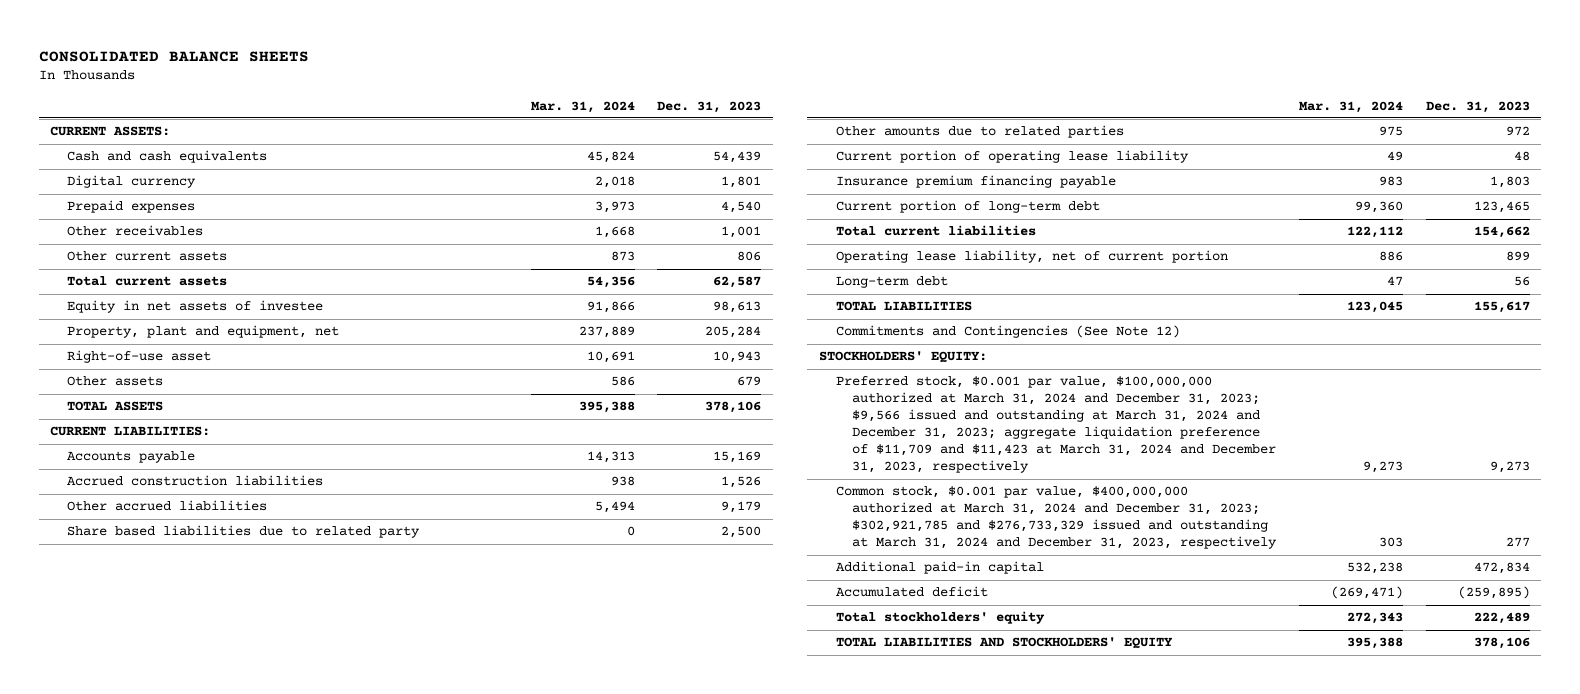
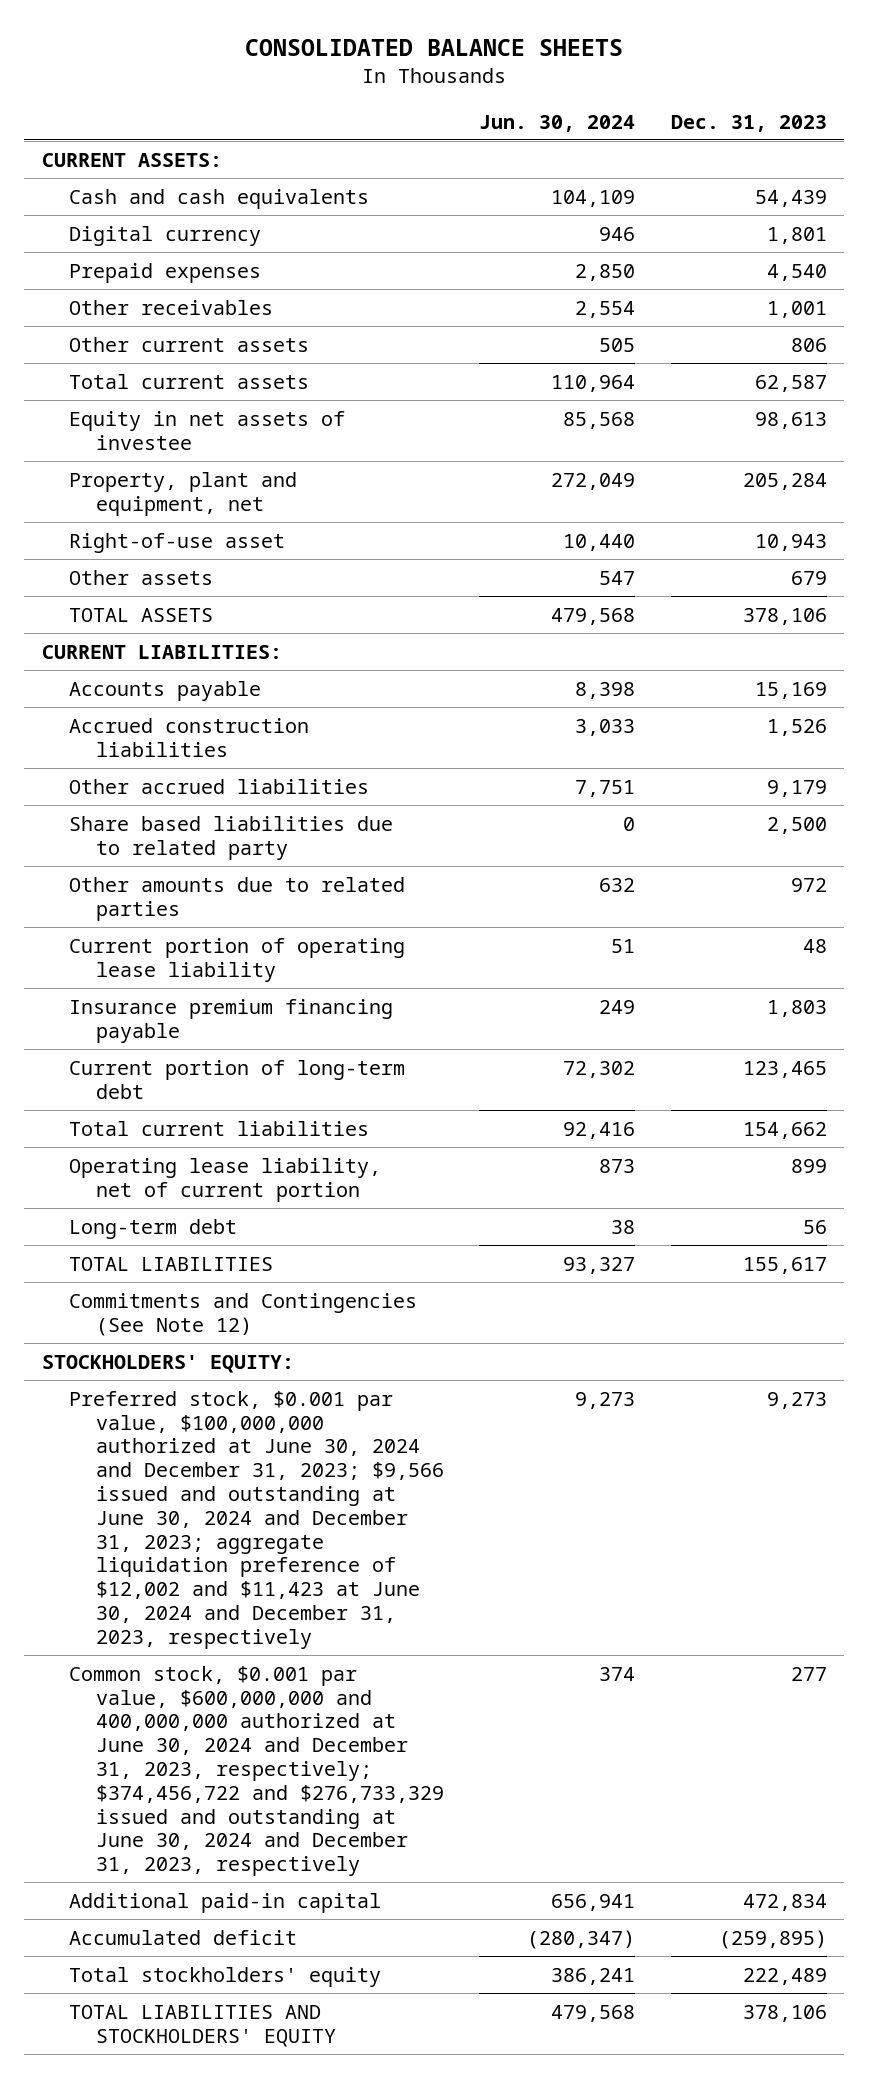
- | Mar. 31, 2024 | Dec. 31, 2023
+ | Jun. 30, 2024 | Dec. 31, 2023
- Preferred stock, $0.001 par value, $100,000,000 authorized at March 31, 2024 and December 31, 2023; $9,566 issued and outstanding at March 31, 2024 and December 31, 2023; aggregate liquidation preference of $11,709 and $11,423 at March 31, 2024 and December 31, 2023, respectively | 9,273 | 9,273
- Common stock, $0.001 par value, $400,000,000 authorized at March 31, 2024 and December 31, 2023; $302,921,785 and $276,733,329 issued and outstanding at March 31, 2024 and December 31, 2023, respectively | 303 | 277
+ Preferred stock, $0.001 par value, $100,000,000 authorized at June 30, 2024 and December 31, 2023; $9,566 issued and outstanding at June 30, 2024 and December 31, 2023; aggregate liquidation preference of $12,002 and $11,423 at June 30, 2024 and December 31, 2023, respectively | 9,273 | 9,273
+ Common stock, $0.001 par value, $600,000,000 and 400,000,000 authorized at June 30, 2024 and December 31, 2023, respectively; $374,456,722 and $276,733,329 issued and outstanding at June 30, 2024 and December 31, 2023, respectively | 374 | 277

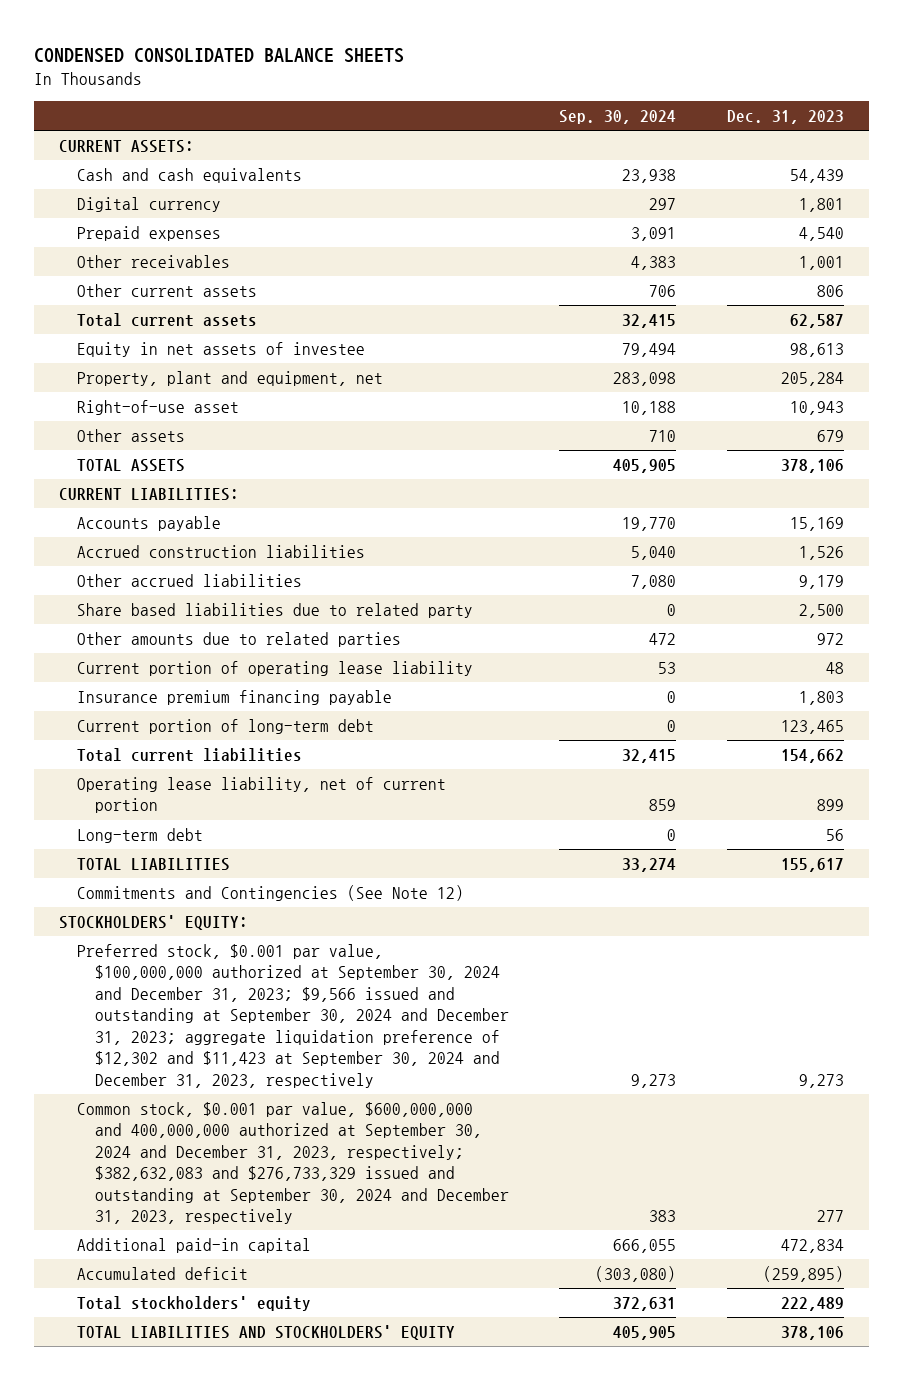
- CONSOLIDATED BALANCE SHEETS
+ CONDENSED CONSOLIDATED BALANCE SHEETS
- | Jun. 30, 2024 | Dec. 31, 2023
+ | Sep. 30, 2024 | Dec. 31, 2023
- Preferred stock, $0.001 par value, $100,000,000 authorized at June 30, 2024 and December 31, 2023; $9,566 issued and outstanding at June 30, 2024 and December 31, 2023; aggregate liquidation preference of $12,002 and $11,423 at June 30, 2024 and December 31, 2023, respectively | 9,273 | 9,273
- Common stock, $0.001 par value, $600,000,000 and 400,000,000 authorized at June 30, 2024 and December 31, 2023, respectively; $374,456,722 and $276,733,329 issued and outstanding at June 30, 2024 and December 31, 2023, respectively | 374 | 277
+ Preferred stock, $0.001 par value, $100,000,000 authorized at September 30, 2024 and December 31, 2023; $9,566 issued and outstanding at September 30, 2024 and December 31, 2023; aggregate liquidation preference of $12,302 and $11,423 at September 30, 2024 and December 31, 2023, respectively | 9,273 | 9,273
+ Common stock, $0.001 par value, $600,000,000 and 400,000,000 authorized at September 30, 2024 and December 31, 2023, respectively; $382,632,083 and $276,733,329 issued and outstanding at September 30, 2024 and December 31, 2023, respectively | 383 | 277

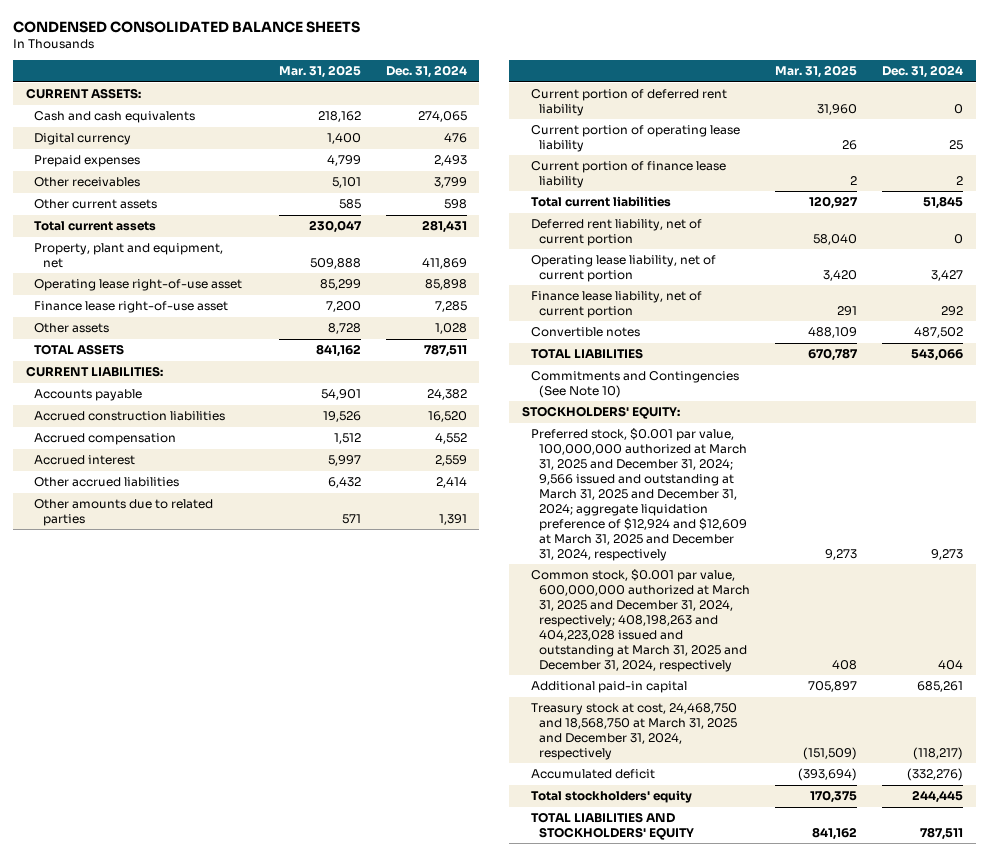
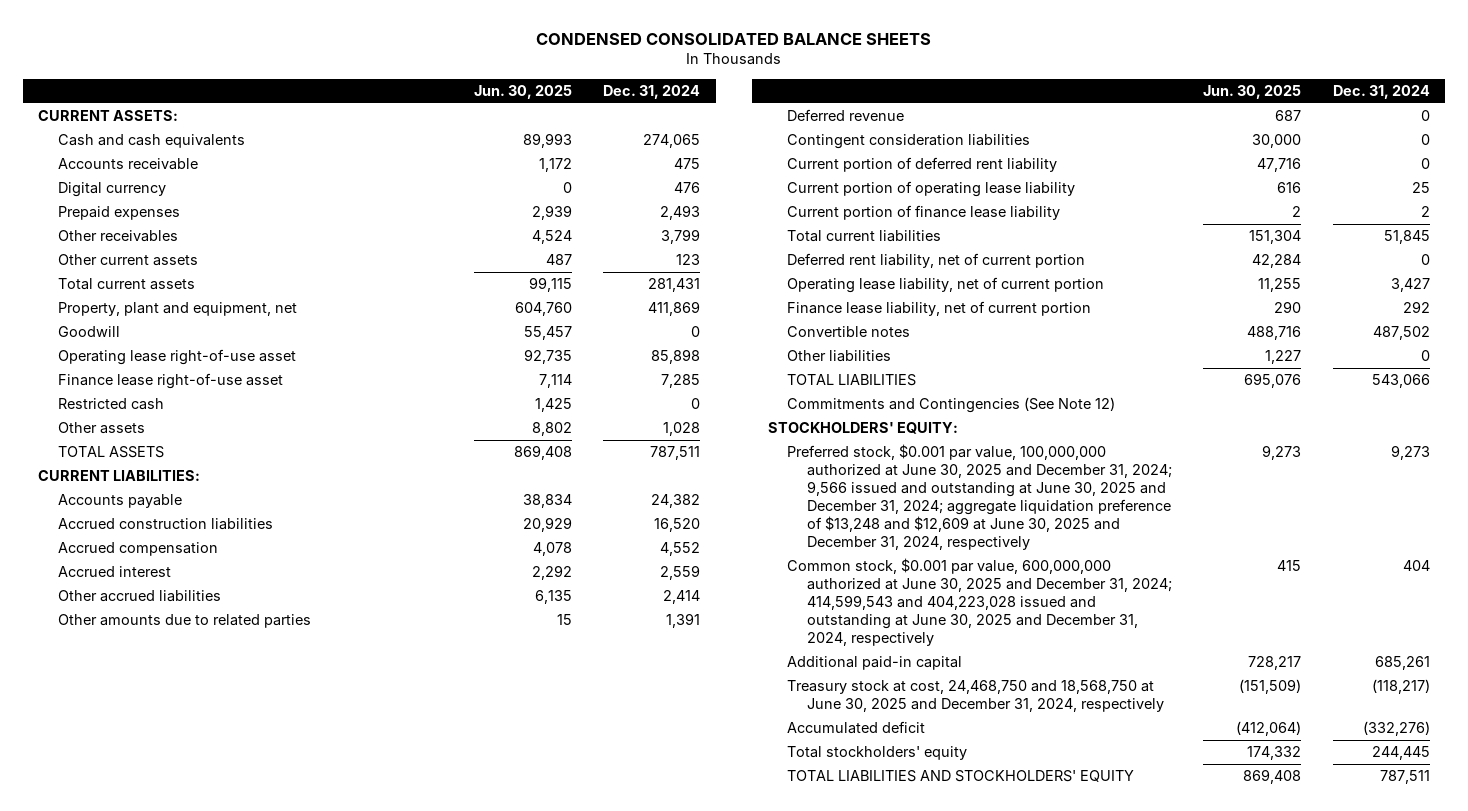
- | Mar. 31, 2025 | Dec. 31, 2024
+ | Jun. 30, 2025 | Dec. 31, 2024
+ Accounts receivable | 1,172 | 475
- Other current assets | 585 | 598
+ Other current assets | 487 | 123
+ Goodwill | 55,457 | 0
+ Restricted cash | 1,425 | 0
+ Deferred revenue | 687 | 0
+ Contingent consideration liabilities | 30,000 | 0
+ Other liabilities | 1,227 | 0
- Commitments and Contingencies (See Note 10)
+ Commitments and Contingencies (See Note 12)
- Preferred stock, $0.001 par value, 100,000,000 authorized at March 31, 2025 and December 31, 2024; 9,566 issued and outstanding at March 31, 2025 and December 31, 2024; aggregate liquidation preference of $12,924 and $12,609 at March 31, 2025 and December 31, 2024, respectively | 9,273 | 9,273
- Common stock, $0.001 par value, 600,000,000 authorized at March 31, 2025 and December 31, 2024, respectively; 408,198,263 and 404,223,028 issued and outstanding at March 31, 2025 and December 31, 2024, respectively | 408 | 404
+ Preferred stock, $0.001 par value, 100,000,000 authorized at June 30, 2025 and December 31, 2024; 9,566 issued and outstanding at June 30, 2025 and December 31, 2024; aggregate liquidation preference of $13,248 and $12,609 at June 30, 2025 and December 31, 2024, respectively | 9,273 | 9,273
+ Common stock, $0.001 par value, 600,000,000 authorized at June 30, 2025 and December 31, 2024; 414,599,543 and 404,223,028 issued and outstanding at June 30, 2025 and December 31, 2024, respectively | 415 | 404
- Treasury stock at cost, 24,468,750 and 18,568,750 at March 31, 2025 and December 31, 2024, respectively | (151,509) | (118,217)
+ Treasury stock at cost, 24,468,750 and 18,568,750 at June 30, 2025 and December 31, 2024, respectively | (151,509) | (118,217)

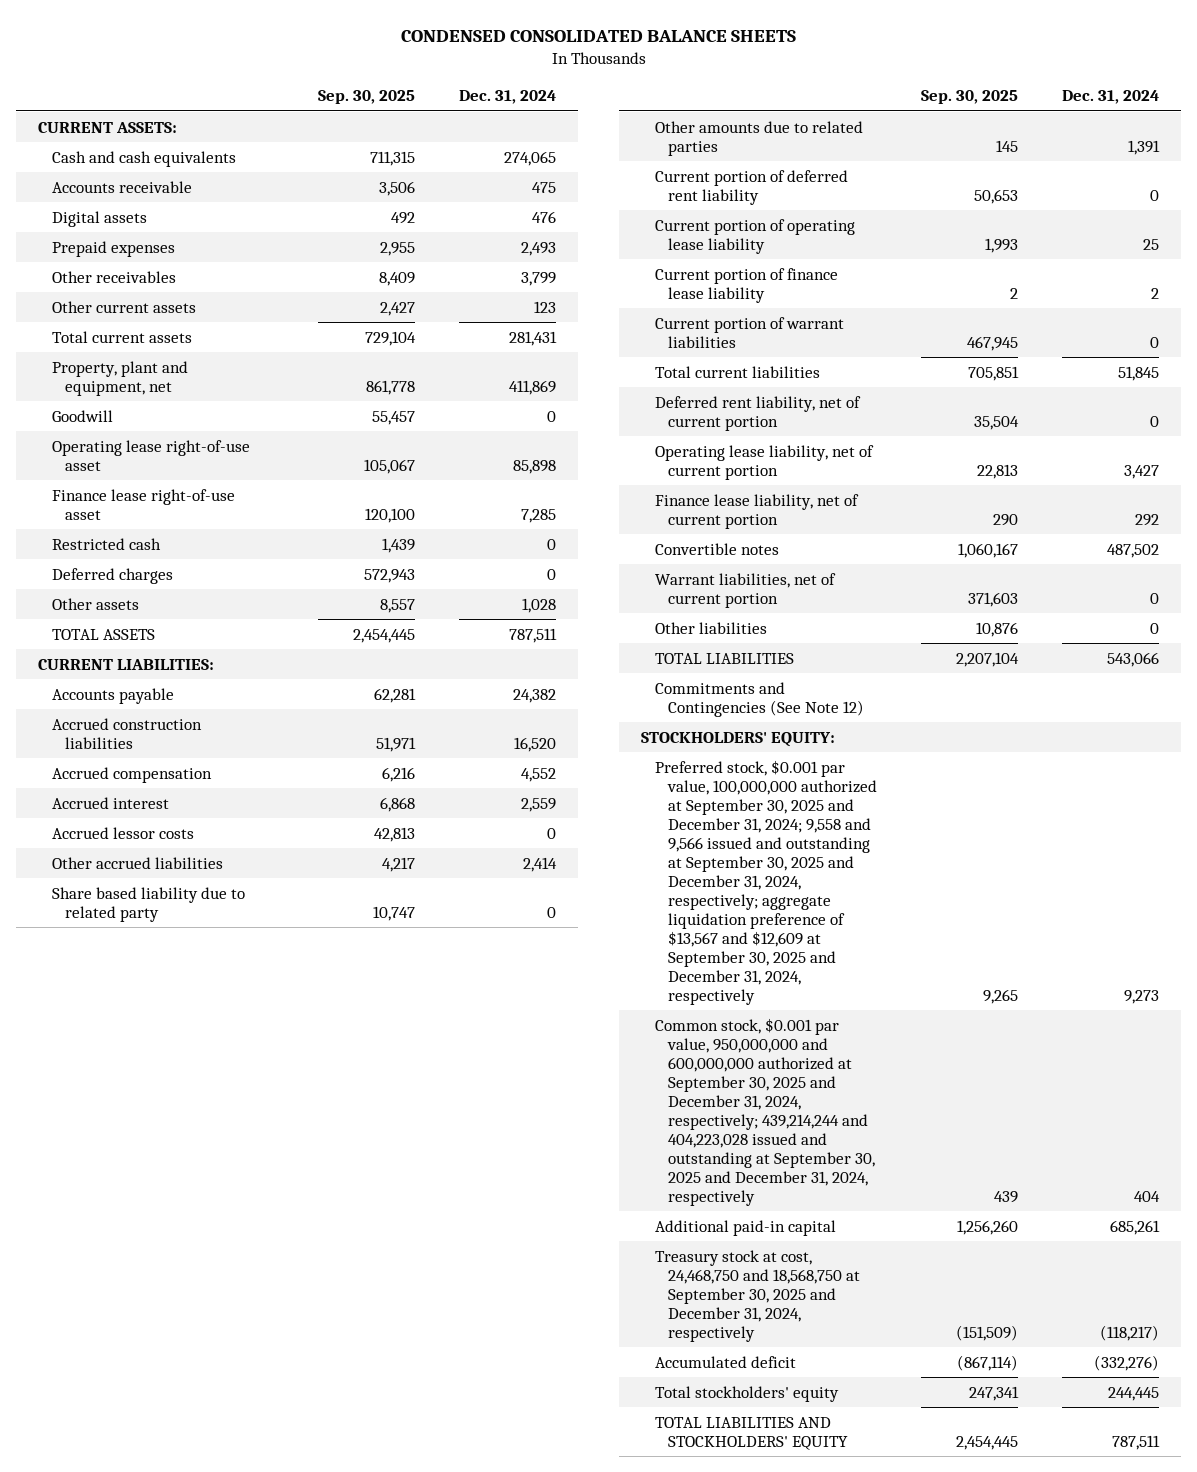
- | Jun. 30, 2025 | Dec. 31, 2024
+ | Sep. 30, 2025 | Dec. 31, 2024
- Digital currency | 0 | 476
+ Digital assets | 492 | 476
+ Deferred charges | 572,943 | 0
+ Accrued lessor costs | 42,813 | 0
+ Share based liability due to related party | 10,747 | 0
- Deferred revenue | 687 | 0
- Contingent consideration liabilities | 30,000 | 0
+ Current portion of warrant liabilities | 467,945 | 0
+ Warrant liabilities, net of current portion | 371,603 | 0
- Preferred stock, $0.001 par value, 100,000,000 authorized at June 30, 2025 and December 31, 2024; 9,566 issued and outstanding at June 30, 2025 and December 31, 2024; aggregate liquidation preference of $13,248 and $12,609 at June 30, 2025 and December 31, 2024, respectively | 9,273 | 9,273
- Common stock, $0.001 par value, 600,000,000 authorized at June 30, 2025 and December 31, 2024; 414,599,543 and 404,223,028 issued and outstanding at June 30, 2025 and December 31, 2024, respectively | 415 | 404
+ Preferred stock, $0.001 par value, 100,000,000 authorized at September 30, 2025 and December 31, 2024; 9,558 and 9,566 issued and outstanding at September 30, 2025 and December 31, 2024, respectively; aggregate liquidation preference of $13,567 and $12,609 at September 30, 2025 and December 31, 2024, respectively | 9,265 | 9,273
+ Common stock, $0.001 par value, 950,000,000 and 600,000,000 authorized at September 30, 2025 and December 31, 2024, respectively; 439,214,244 and 404,223,028 issued and outstanding at September 30, 2025 and December 31, 2024, respectively | 439 | 404
- Treasury stock at cost, 24,468,750 and 18,568,750 at June 30, 2025 and December 31, 2024, respectively | (151,509) | (118,217)
+ Treasury stock at cost, 24,468,750 and 18,568,750 at September 30, 2025 and December 31, 2024, respectively | (151,509) | (118,217)

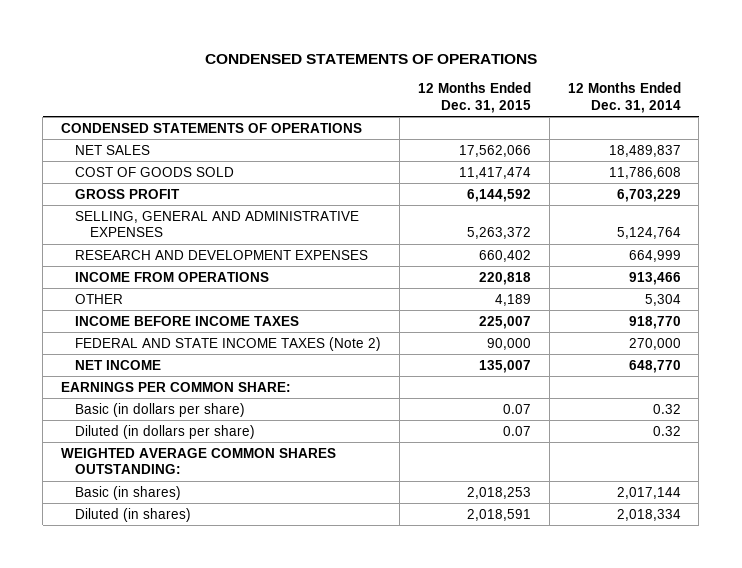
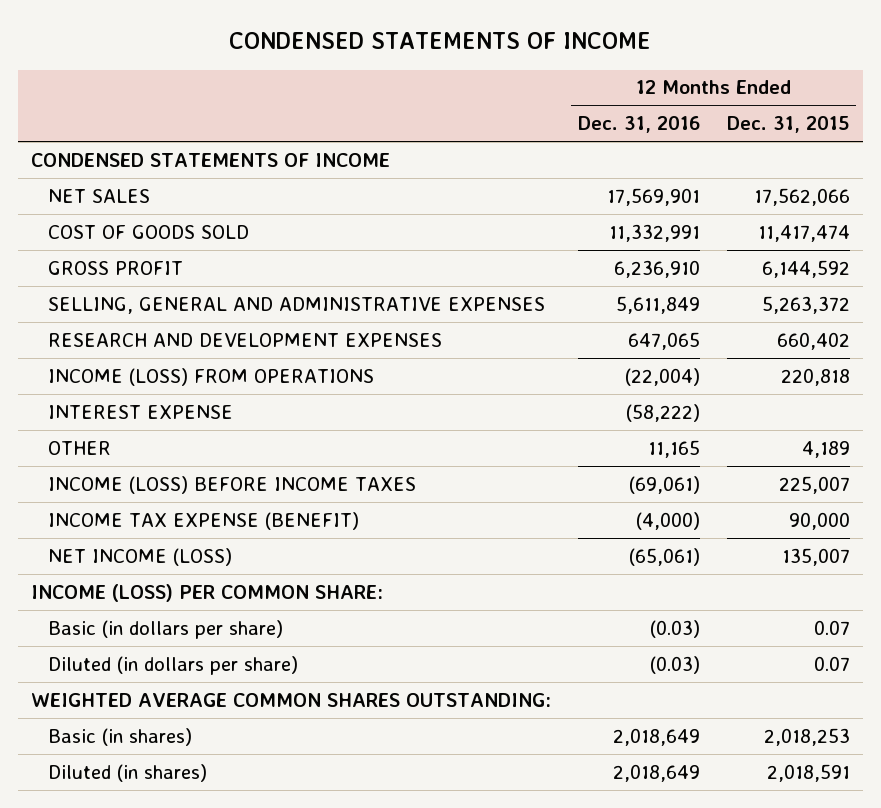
- CONDENSED STATEMENTS OF OPERATIONS
+ CONDENSED STATEMENTS OF INCOME
- | 12 Months Ended Dec. 31, 2015 | 12 Months Ended Dec. 31, 2014
+ | 12 Months Ended Dec. 31, 2016 | 12 Months Ended Dec. 31, 2015
- CONDENSED STATEMENTS OF OPERATIONS
+ CONDENSED STATEMENTS OF INCOME
- INCOME FROM OPERATIONS | 220,818 | 913,466
+ INCOME (LOSS) FROM OPERATIONS | (22,004) | 220,818
+ INTEREST EXPENSE | (58,222) |
- INCOME BEFORE INCOME TAXES | 225,007 | 918,770
- FEDERAL AND STATE INCOME TAXES (Note 2) | 90,000 | 270,000
- NET INCOME | 135,007 | 648,770
- EARNINGS PER COMMON SHARE:
+ INCOME (LOSS) BEFORE INCOME TAXES | (69,061) | 225,007
+ INCOME TAX EXPENSE (BENEFIT) | (4,000) | 90,000
+ NET INCOME (LOSS) | (65,061) | 135,007
+ INCOME (LOSS) PER COMMON SHARE:

